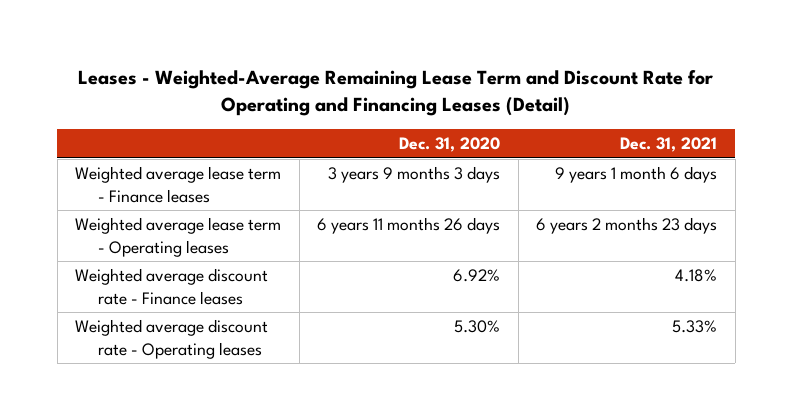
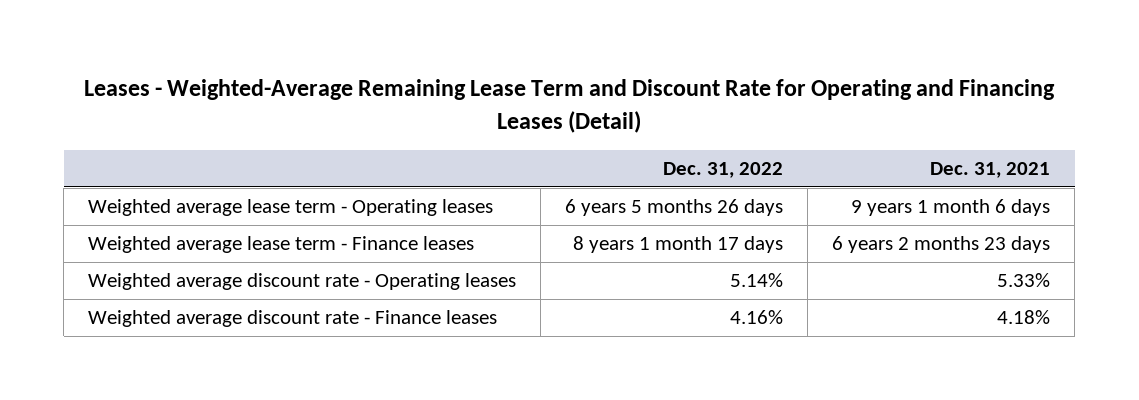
- | Dec. 31, 2020 | Dec. 31, 2021
+ | Dec. 31, 2022 | Dec. 31, 2021
- Weighted average lease term - Finance leases | 3 years 9 months 3 days | 9 years 1 month 6 days
- Weighted average lease term - Operating leases | 6 years 11 months 26 days | 6 years 2 months 23 days
+ Weighted average lease term - Operating leases | 6 years 5 months 26 days | 9 years 1 month 6 days
+ Weighted average lease term - Finance leases | 8 years 1 month 17 days | 6 years 2 months 23 days
moved down: Weighted average discount rate - Finance leases | 4.16% | 4.18%

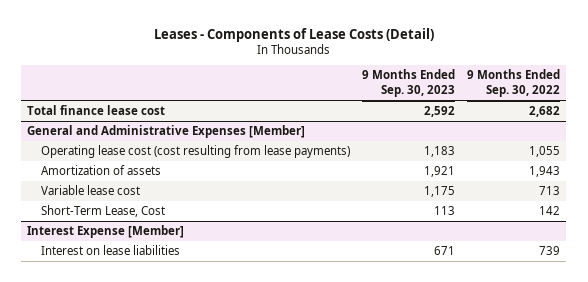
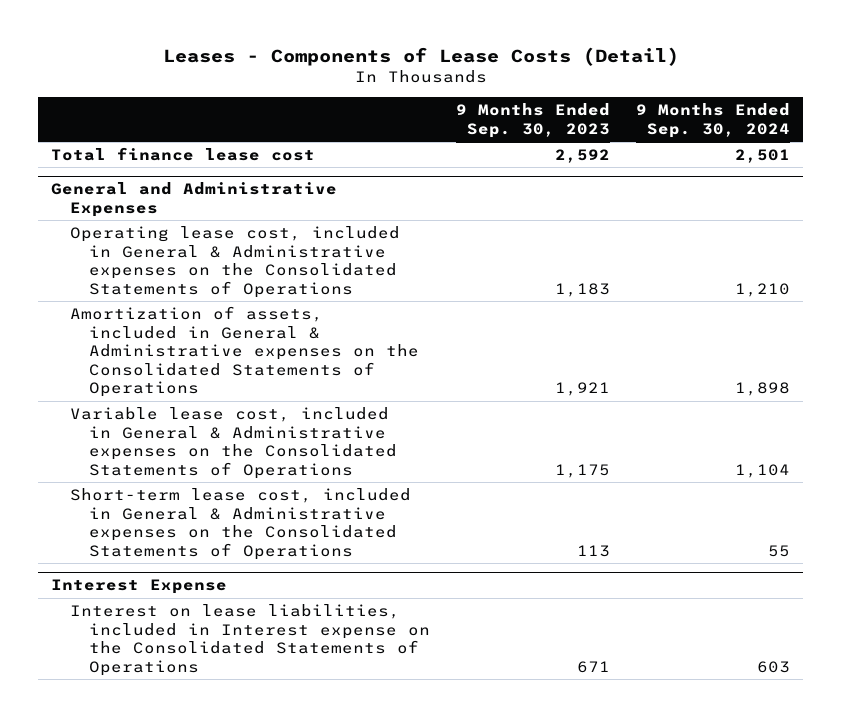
- | 9 Months Ended Sep. 30, 2023 | 9 Months Ended Sep. 30, 2022
+ | 9 Months Ended Sep. 30, 2023 | 9 Months Ended Sep. 30, 2024
- General and Administrative Expenses [Member]
- Operating lease cost (cost resulting from lease payments) | 1,183 | 1,055
- Amortization of assets | 1,921 | 1,943
- Variable lease cost | 1,175 | 713
- Short-Term Lease, Cost | 113 | 142
- Interest Expense [Member]
- Interest on lease liabilities | 671 | 739
+ General and Administrative Expenses
+ Operating lease cost, included in General & Administrative expenses on the Consolidated Statements of Operations | 1,183 | 1,210
+ Amortization of assets, included in General & Administrative expenses on the Consolidated Statements of Operations | 1,921 | 1,898
+ Variable lease cost, included in General & Administrative expenses on the Consolidated Statements of Operations | 1,175 | 1,104
+ Short-term lease cost, included in General & Administrative expenses on the Consolidated Statements of Operations | 113 | 55
+ Interest Expense
+ Interest on lease liabilities, included in Interest expense on the Consolidated Statements of Operations | 671 | 603

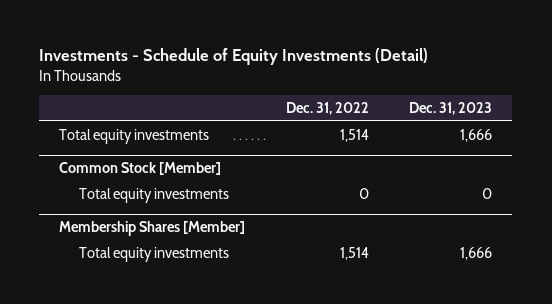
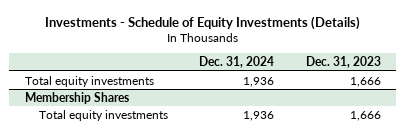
- Investments - Schedule of Equity Investments (Detail)
+ Investments - Schedule of Equity Investments (Details)
- | Dec. 31, 2022 | Dec. 31, 2023
+ | Dec. 31, 2024 | Dec. 31, 2023
- Common Stock [Member]
- Total equity investments | 0 | 0
- Membership Shares [Member]
+ Membership Shares

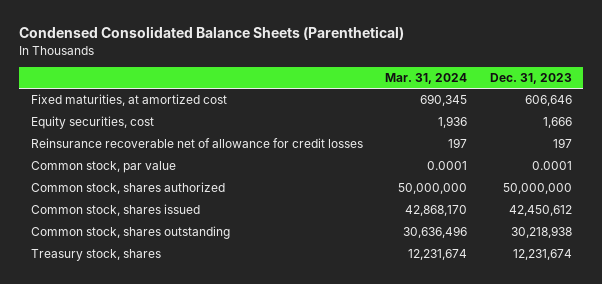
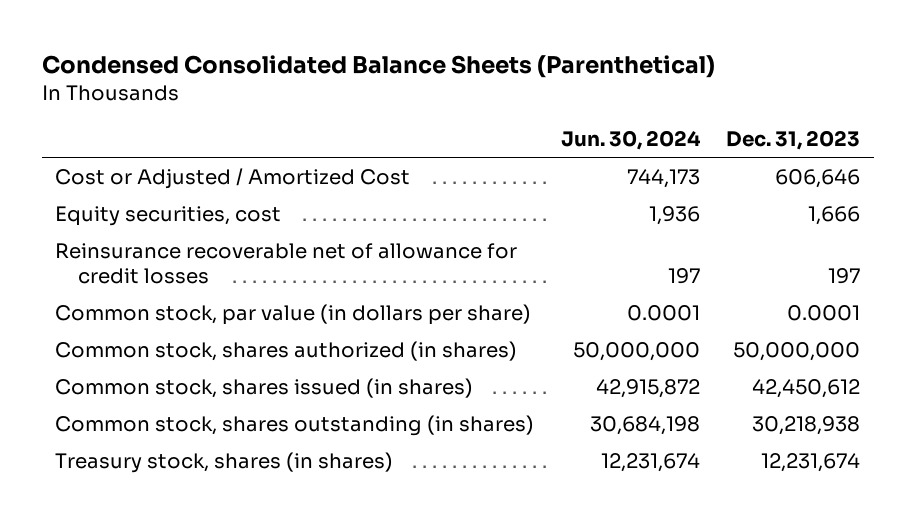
- | Mar. 31, 2024 | Dec. 31, 2023
+ | Jun. 30, 2024 | Dec. 31, 2023
- Fixed maturities, at amortized cost | 690,345 | 606,646
+ Cost or Adjusted / Amortized Cost | 744,173 | 606,646
- Common stock, par value | 0.0001 | 0.0001
- Common stock, shares authorized | 50,000,000 | 50,000,000
- Common stock, shares issued | 42,868,170 | 42,450,612
- Common stock, shares outstanding | 30,636,496 | 30,218,938
- Treasury stock, shares | 12,231,674 | 12,231,674
+ Common stock, par value (in dollars per share) | 0.0001 | 0.0001
+ Common stock, shares authorized (in shares) | 50,000,000 | 50,000,000
+ Common stock, shares issued (in shares) | 42,915,872 | 42,450,612
+ Common stock, shares outstanding (in shares) | 30,684,198 | 30,218,938
+ Treasury stock, shares (in shares) | 12,231,674 | 12,231,674

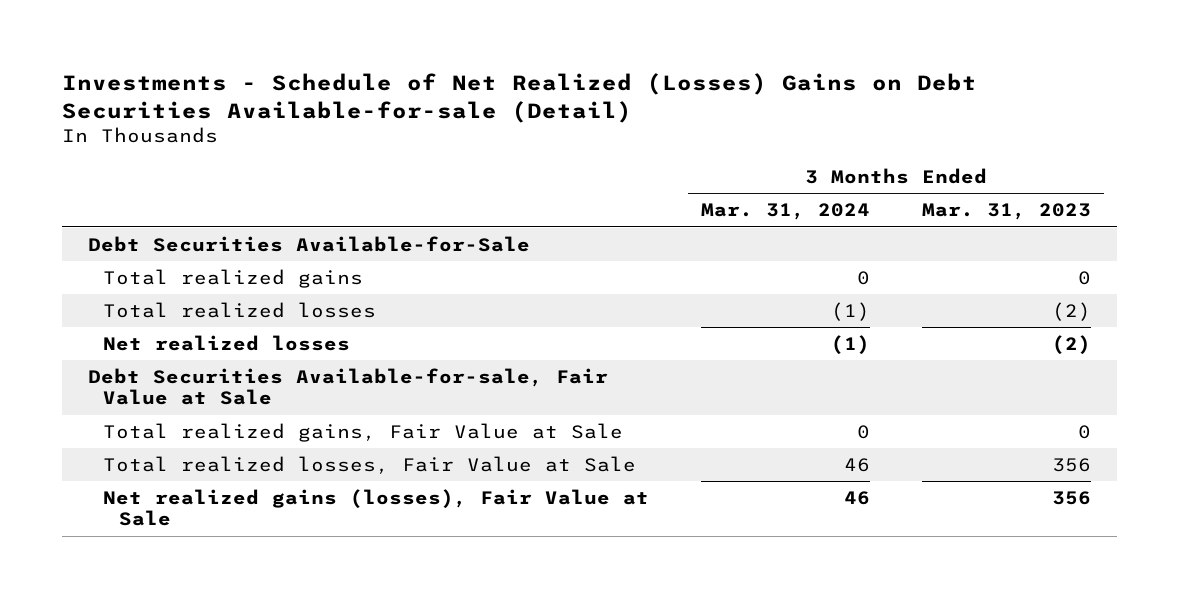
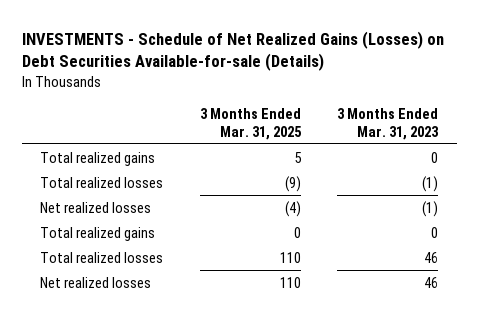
- Investments - Schedule of Net Realized (Losses) Gains on Debt Securities Available-for-sale (Detail)
+ INVESTMENTS - Schedule of Net Realized Gains (Losses) on Debt Securities Available-for-sale (Details)
- | 3 Months Ended Mar. 31, 2024 | 3 Months Ended Mar. 31, 2023
+ | 3 Months Ended Mar. 31, 2025 | 3 Months Ended Mar. 31, 2023
- Debt Securities Available-for-Sale
- Total realized losses | (1) | (2)
- Net realized losses | (1) | (2)
- Debt Securities Available-for-sale, Fair Value at Sale
- Total realized gains, Fair Value at Sale | 0 | 0
- Total realized losses, Fair Value at Sale | 46 | 356
- Net realized gains (losses), Fair Value at Sale | 46 | 356
+ Total realized losses | (9) | (1)
+ Net realized losses | (4) | (1)
+ Total realized gains | 0 | 0
+ Total realized losses | 110 | 46
+ Net realized losses | 110 | 46

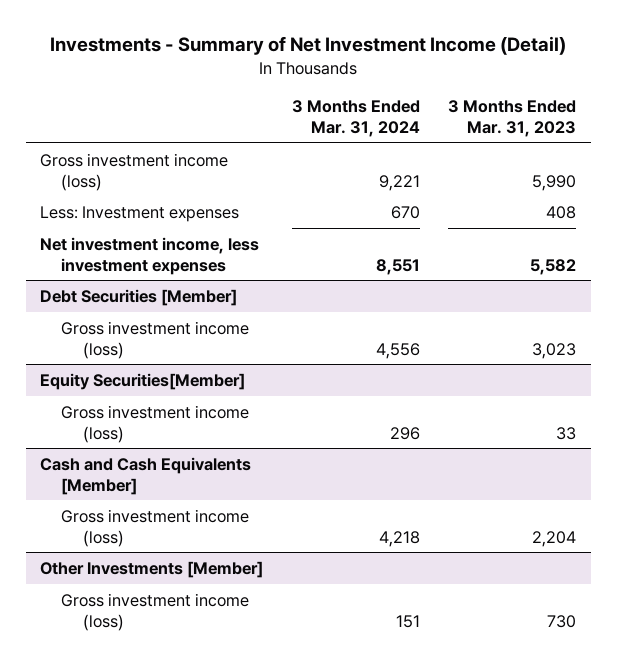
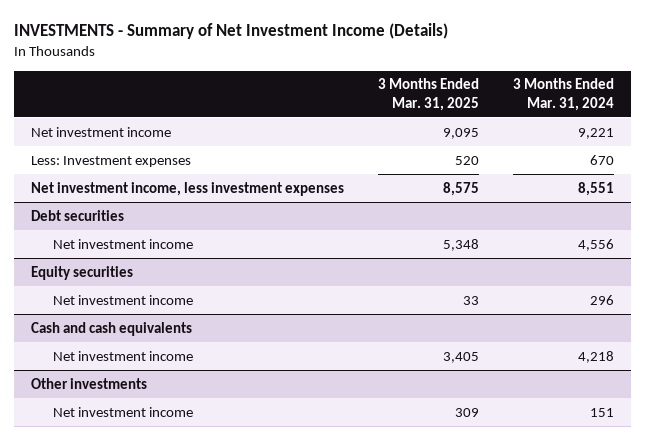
- Investments - Summary of Net Investment Income (Detail)
+ INVESTMENTS - Summary of Net Investment Income (Details)
- | 3 Months Ended Mar. 31, 2024 | 3 Months Ended Mar. 31, 2023
+ | 3 Months Ended Mar. 31, 2025 | 3 Months Ended Mar. 31, 2024
- Gross investment income (loss) | 9,221 | 5,990
+ Net investment income | 9,095 | 9,221
- Debt Securities [Member]
- Gross investment income (loss) | 4,556 | 3,023
- Equity Securities[Member]
- Gross investment income (loss) | 296 | 33
- Cash and Cash Equivalents [Member]
- Gross investment income (loss) | 4,218 | 2,204
- Other Investments [Member]
- Gross investment income (loss) | 151 | 730
+ Debt securities
+ Net investment income | 5,348 | 4,556
+ Equity securities
+ Net investment income | 33 | 296
+ Cash and cash equivalents
+ Net investment income | 3,405 | 4,218
+ Other investments
+ Net investment income | 309 | 151

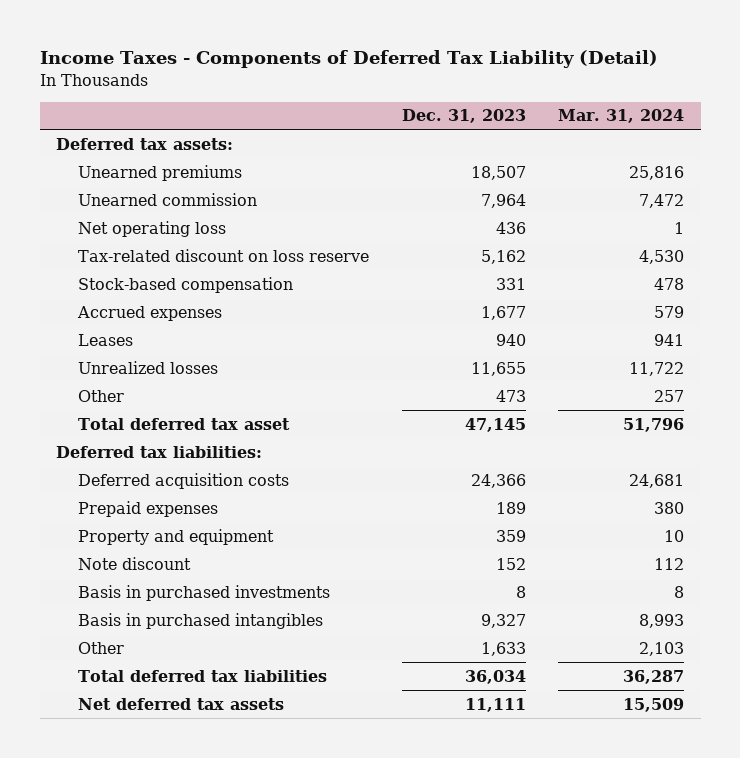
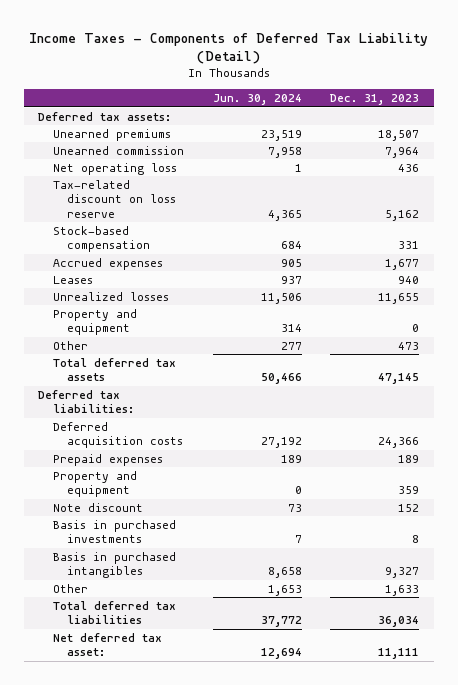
- | Dec. 31, 2023 | Mar. 31, 2024
+ | Jun. 30, 2024 | Dec. 31, 2023
+ Property and equipment | 314 | 0
- Total deferred tax asset | 47,145 | 51,796
+ Total deferred tax assets | 50,466 | 47,145
- Net deferred tax assets | 11,111 | 15,509
+ Net deferred tax asset: | 12,694 | 11,111

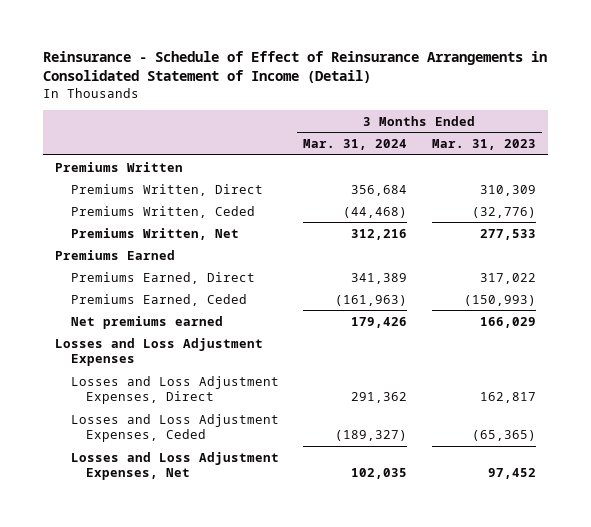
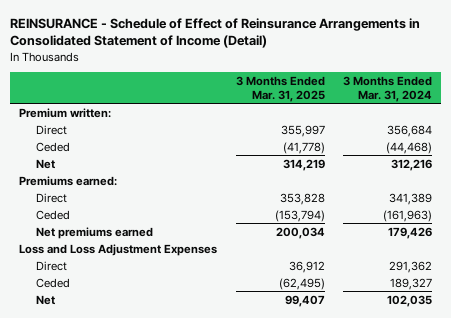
- Reinsurance - Schedule of Effect of Reinsurance Arrangements in Consolidated Statement of Income (Detail)
+ REINSURANCE - Schedule of Effect of Reinsurance Arrangements in Consolidated Statement of Income (Detail)
- | 3 Months Ended Mar. 31, 2024 | 3 Months Ended Mar. 31, 2023
+ | 3 Months Ended Mar. 31, 2025 | 3 Months Ended Mar. 31, 2024
- Premiums Written
- Premiums Written, Direct | 356,684 | 310,309
- Premiums Written, Ceded | (44,468) | (32,776)
- Premiums Written, Net | 312,216 | 277,533
- Premiums Earned
- Premiums Earned, Direct | 341,389 | 317,022
- Premiums Earned, Ceded | (161,963) | (150,993)
+ Premium written:
+ Direct | 355,997 | 356,684
+ Ceded | (41,778) | (44,468)
+ Net | 314,219 | 312,216
+ Premiums earned:
+ Direct | 353,828 | 341,389
+ Ceded | (153,794) | (161,963)
- Losses and Loss Adjustment Expenses
- Losses and Loss Adjustment Expenses, Direct | 291,362 | 162,817
- Losses and Loss Adjustment Expenses, Ceded | (189,327) | (65,365)
- Losses and Loss Adjustment Expenses, Net | 102,035 | 97,452
+ Loss and Loss Adjustment Expenses
+ Direct | 36,912 | 291,362
+ Ceded | (62,495) | 189,327
+ Net | 99,407 | 102,035

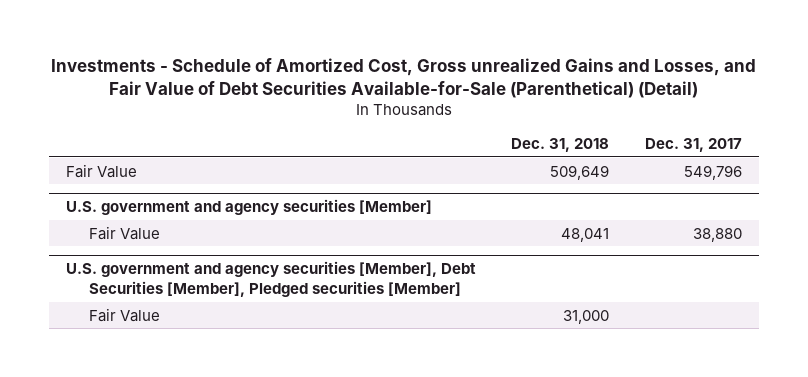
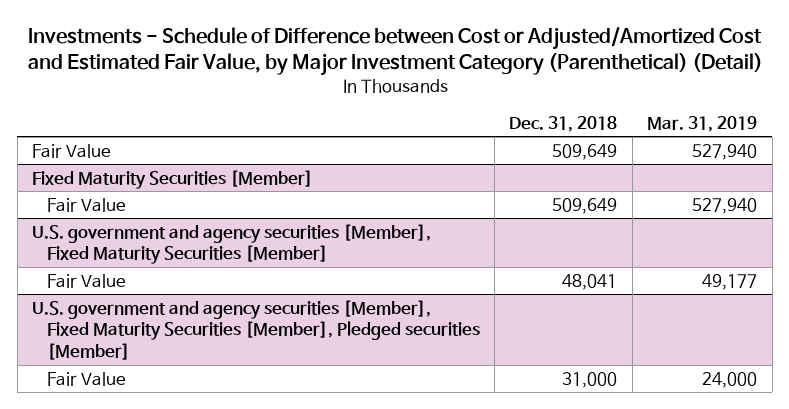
- Investments - Schedule of Amortized Cost, Gross unrealized Gains and Losses, and Fair Value of Debt Securities Available-for-Sale (Parenthetical) (Detail)
+ Investments - Schedule of Difference between Cost or Adjusted/Amortized Cost and Estimated Fair Value, by Major Investment Category (Parenthetical) (Detail)
- | Dec. 31, 2018 | Dec. 31, 2017
+ | Dec. 31, 2018 | Mar. 31, 2019
- U.S. government and agency securities [Member]
+ Fixed Maturity Securities [Member]
+ Fair Value | 509,649 | 527,940
+ U.S. government and agency securities [Member], Fixed Maturity Securities [Member]
- U.S. government and agency securities [Member], Debt Securities [Member], Pledged securities [Member]
+ U.S. government and agency securities [Member], Fixed Maturity Securities [Member], Pledged securities [Member]

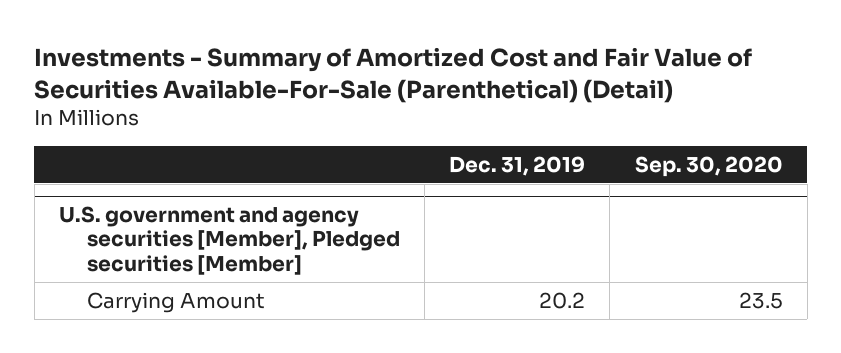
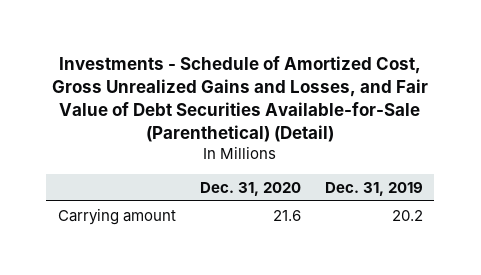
- Investments - Summary of Amortized Cost and Fair Value of Securities Available-For-Sale (Parenthetical) (Detail)
+ Investments - Schedule of Amortized Cost, Gross Unrealized Gains and Losses, and Fair Value of Debt Securities Available-for-Sale (Parenthetical) (Detail)
- | Dec. 31, 2019 | Sep. 30, 2020
+ | Dec. 31, 2020 | Dec. 31, 2019
- U.S. government and agency securities [Member], Pledged securities [Member]
- Carrying Amount | 20.2 | 23.5
+ Carrying amount | 21.6 | 20.2

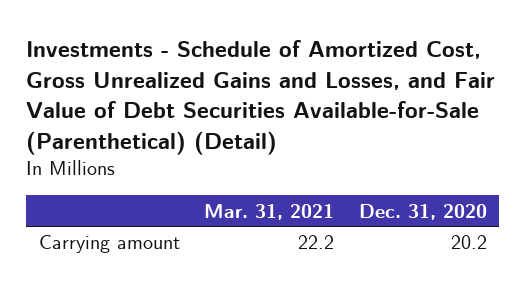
- | Dec. 31, 2020 | Dec. 31, 2019
+ | Mar. 31, 2021 | Dec. 31, 2020
- Carrying amount | 21.6 | 20.2
+ Carrying amount | 22.2 | 20.2

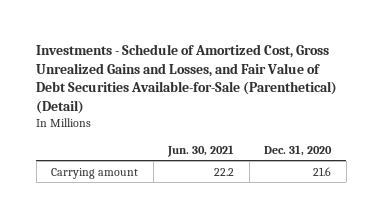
- | Mar. 31, 2021 | Dec. 31, 2020
+ | Jun. 30, 2021 | Dec. 31, 2020
- Carrying amount | 22.2 | 20.2
+ Carrying amount | 22.2 | 21.6

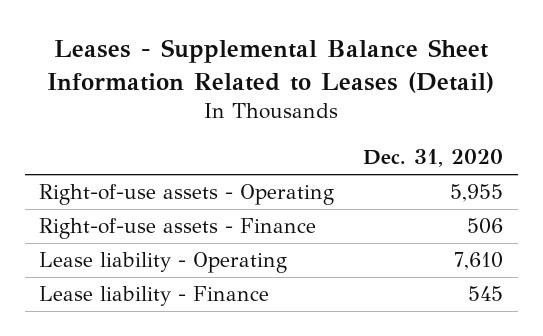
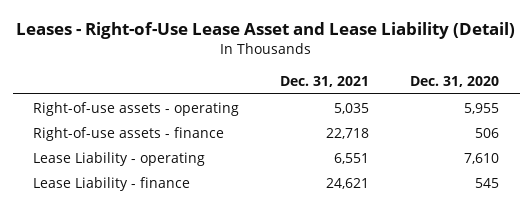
- Leases - Supplemental Balance Sheet Information Related to Leases (Detail)
+ Leases - Right-of-Use Lease Asset and Lease Liability (Detail)
- | Dec. 31, 2020
+ | Dec. 31, 2021 | Dec. 31, 2020
- Right-of-use assets - Operating | 5,955
- Right-of-use assets - Finance | 506
- Lease liability - Operating | 7,610
- Lease liability - Finance | 545
+ Right-of-use assets - operating | 5,035 | 5,955
+ Right-of-use assets - finance | 22,718 | 506
+ Lease Liability - operating | 6,551 | 7,610
+ Lease Liability - finance | 24,621 | 545

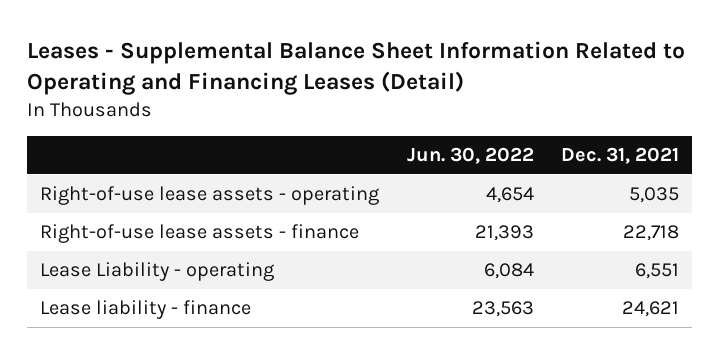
- Leases - Right-of-Use Lease Asset and Lease Liability (Detail)
+ Leases - Supplemental Balance Sheet Information Related to Operating and Financing Leases (Detail)
- | Dec. 31, 2021 | Dec. 31, 2020
+ | Jun. 30, 2022 | Dec. 31, 2021
- Right-of-use assets - operating | 5,035 | 5,955
- Right-of-use assets - finance | 22,718 | 506
+ Right-of-use lease assets - operating | 4,654 | 5,035
+ Right-of-use lease assets - finance | 21,393 | 22,718
- Lease Liability - finance | 24,621 | 545
+ Lease liability - finance | 23,563 | 24,621

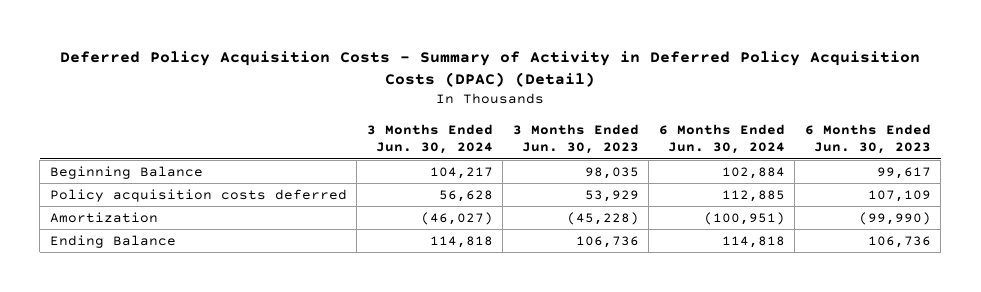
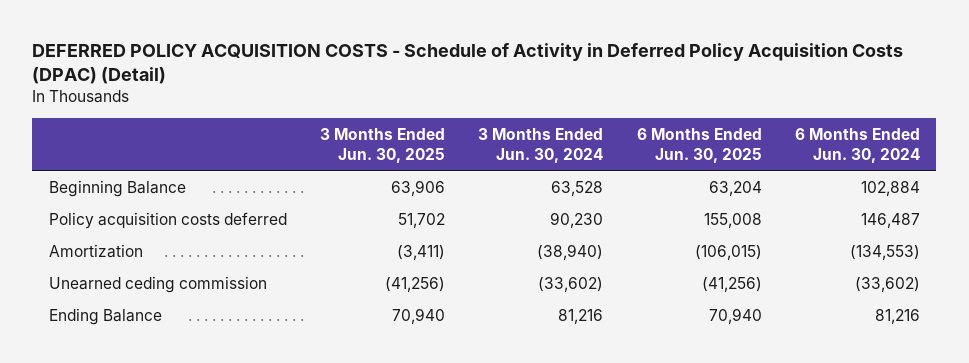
- Deferred Policy Acquisition Costs - Summary of Activity in Deferred Policy Acquisition Costs (DPAC) (Detail)
+ DEFERRED POLICY ACQUISITION COSTS - Schedule of Activity in Deferred Policy Acquisition Costs (DPAC) (Detail)
- | 3 Months Ended Jun. 30, 2024 | 3 Months Ended Jun. 30, 2023 | 6 Months Ended Jun. 30, 2024 | 6 Months Ended Jun. 30, 2023
+ | 3 Months Ended Jun. 30, 2025 | 3 Months Ended Jun. 30, 2024 | 6 Months Ended Jun. 30, 2025 | 6 Months Ended Jun. 30, 2024
- Beginning Balance | 104,217 | 98,035 | 102,884 | 99,617
- Policy acquisition costs deferred | 56,628 | 53,929 | 112,885 | 107,109
- Amortization | (46,027) | (45,228) | (100,951) | (99,990)
- Ending Balance | 114,818 | 106,736 | 114,818 | 106,736
+ Beginning Balance | 63,906 | 63,528 | 63,204 | 102,884
+ Policy acquisition costs deferred | 51,702 | 90,230 | 155,008 | 146,487
+ Amortization | (3,411) | (38,940) | (106,015) | (134,553)
+ Unearned ceding commission | (41,256) | (33,602) | (41,256) | (33,602)
+ Ending Balance | 70,940 | 81,216 | 70,940 | 81,216

